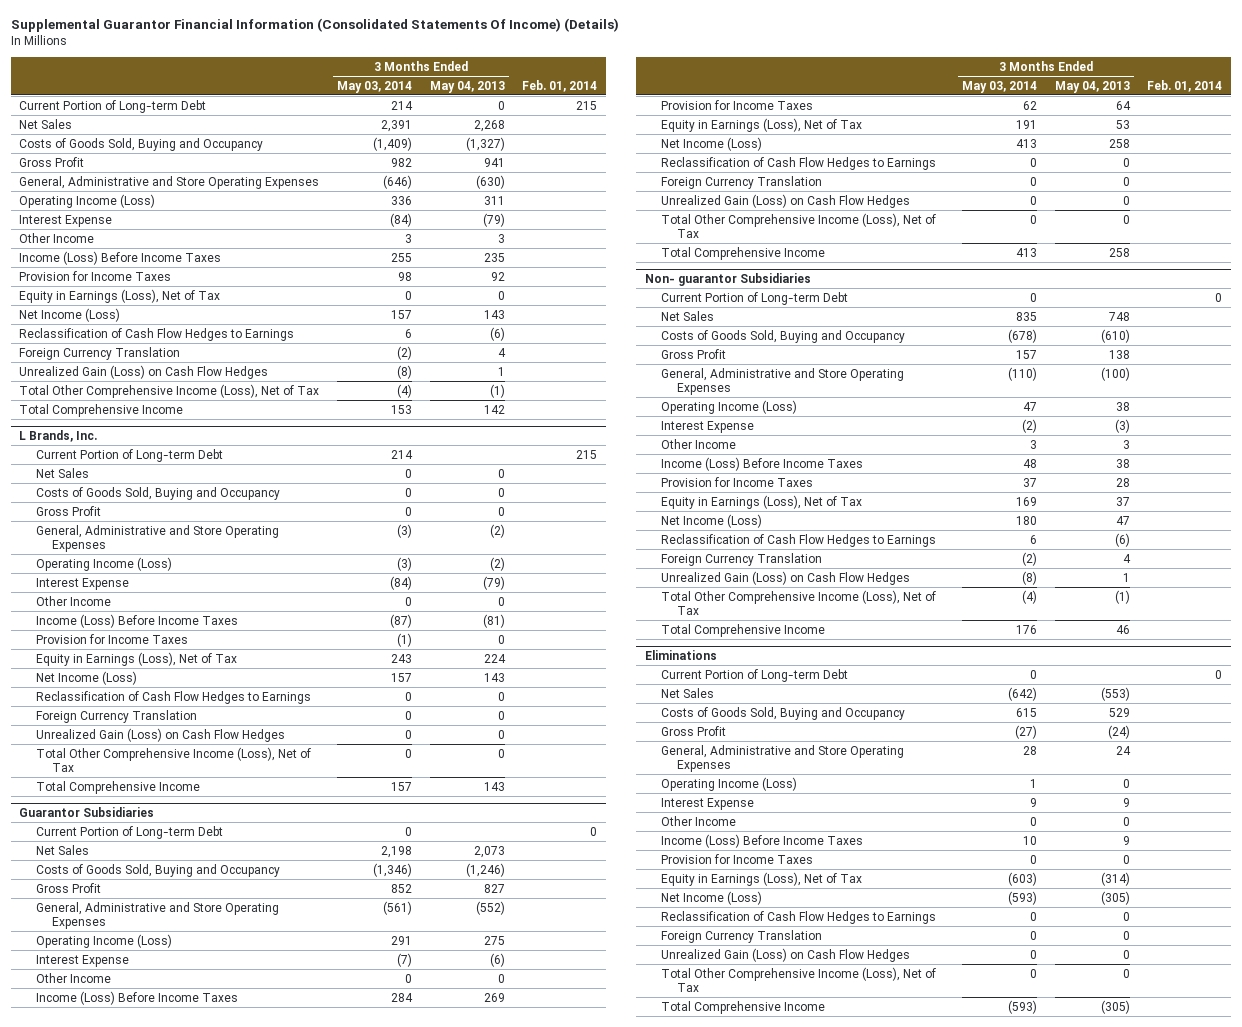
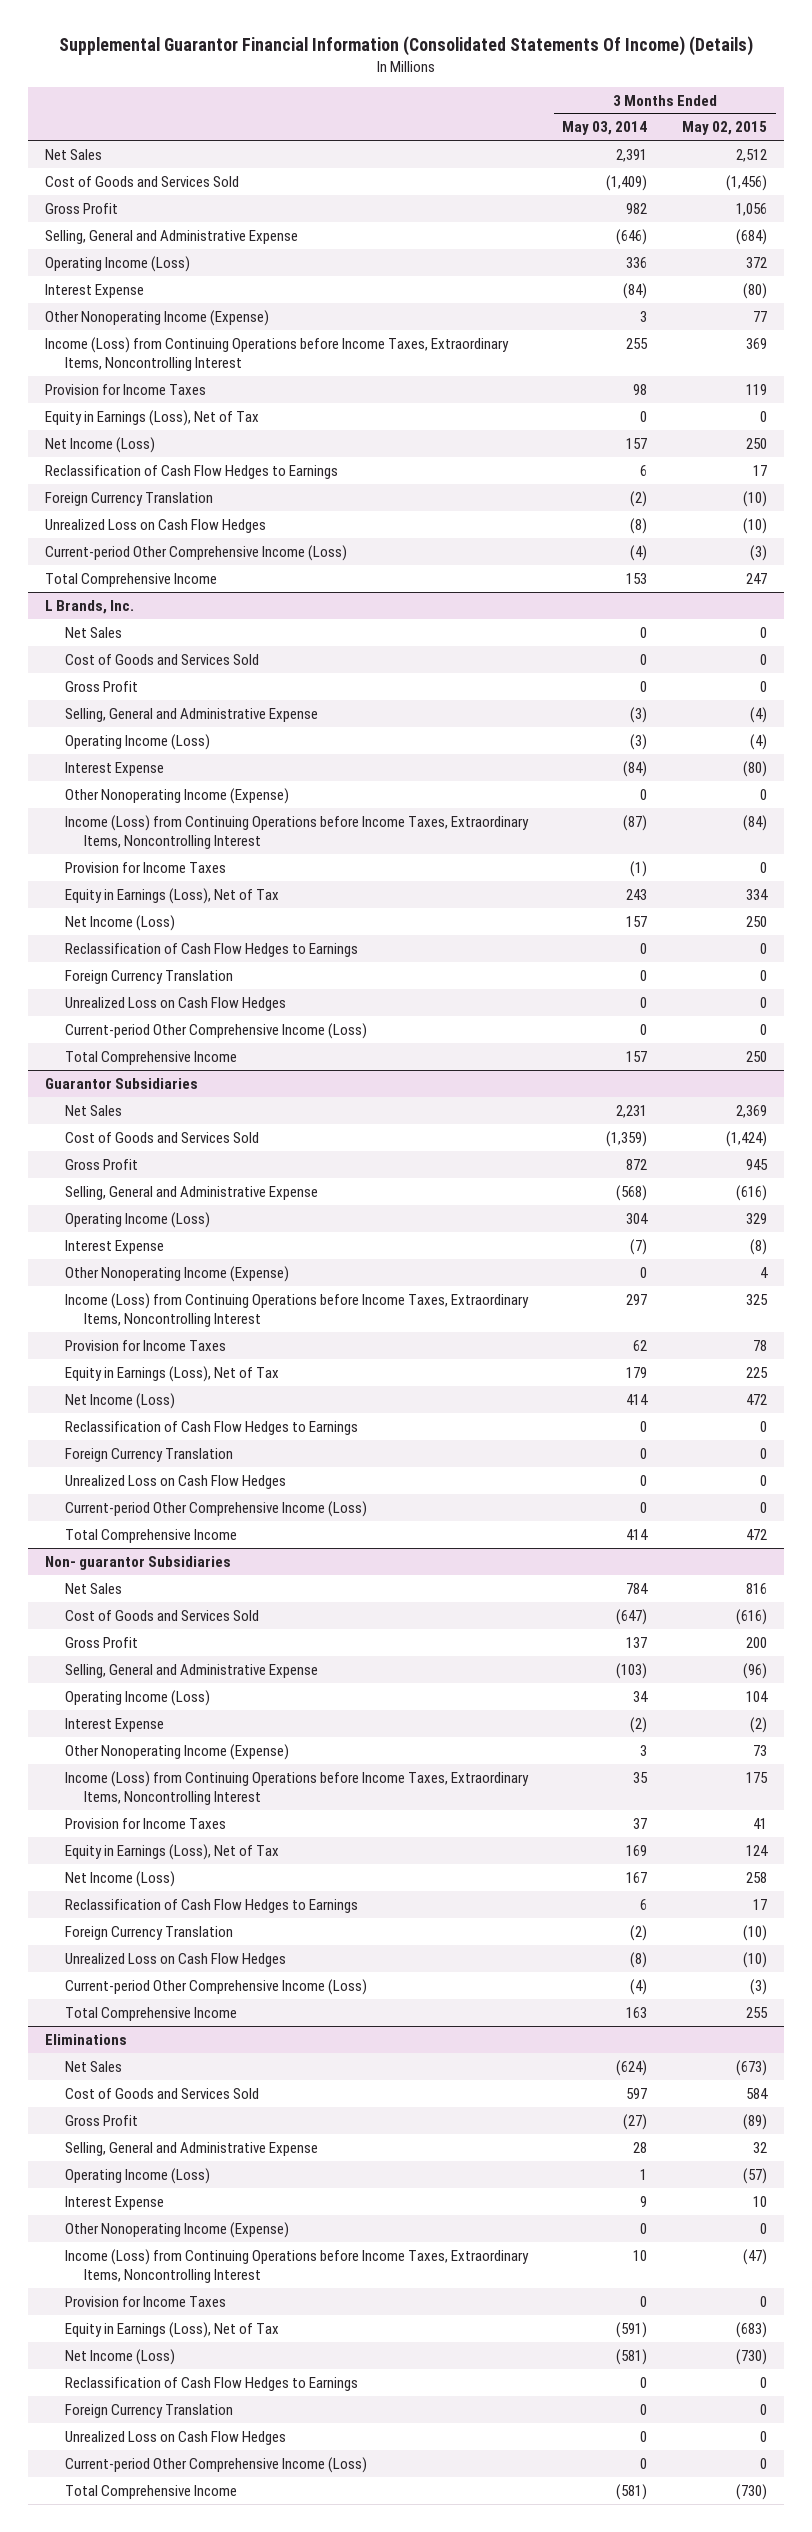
- | 3 Months Ended May 03, 2014 | 3 Months Ended May 04, 2013 | Feb. 01, 2014
+ | 3 Months Ended May 03, 2014 | 3 Months Ended May 02, 2015
- Current Portion of Long-term Debt | 214 | 0 | 215
- Costs of Goods Sold, Buying and Occupancy | (1,409) | (1,327) |
+ Cost of Goods and Services Sold | (1,409) | (1,456)
- General, Administrative and Store Operating Expenses | (646) | (630) |
+ Selling, General and Administrative Expense | (646) | (684)
- Other Income | 3 | 3 |
- Income (Loss) Before Income Taxes | 255 | 235 |
+ Other Nonoperating Income (Expense) | 3 | 77
+ Income (Loss) from Continuing Operations before Income Taxes, Extraordinary Items, Noncontrolling Interest | 255 | 369
- Unrealized Gain (Loss) on Cash Flow Hedges | (8) | 1 |
- Total Other Comprehensive Income (Loss), Net of Tax | (4) | (1) |
+ Unrealized Loss on Cash Flow Hedges | (8) | (10)
+ Current-period Other Comprehensive Income (Loss) | (4) | (3)
@ L Brands, Inc.
- Current Portion of Long-term Debt | 214 | | 215
- Costs of Goods Sold, Buying and Occupancy | 0 | 0 |
+ Cost of Goods and Services Sold | 0 | 0
- General, Administrative and Store Operating Expenses | (3) | (2) |
+ Selling, General and Administrative Expense | (3) | (4)
- Other Income | 0 | 0 |
- Income (Loss) Before Income Taxes | (87) | (81) |
+ Other Nonoperating Income (Expense) | 0 | 0
+ Income (Loss) from Continuing Operations before Income Taxes, Extraordinary Items, Noncontrolling Interest | (87) | (84)
- Unrealized Gain (Loss) on Cash Flow Hedges | 0 | 0 |
- Total Other Comprehensive Income (Loss), Net of Tax | 0 | 0 |
+ Unrealized Loss on Cash Flow Hedges | 0 | 0
+ Current-period Other Comprehensive Income (Loss) | 0 | 0
@ Guarantor Subsidiaries
- Current Portion of Long-term Debt | 0 | | 0
- Net Sales | 2,198 | 2,073 |
- Costs of Goods Sold, Buying and Occupancy | (1,346) | (1,246) |
- Gross Profit | 852 | 827 |
- General, Administrative and Store Operating Expenses | (561) | (552) |
- Operating Income (Loss) | 291 | 275 |
+ Net Sales | 2,231 | 2,369
+ Cost of Goods and Services Sold | (1,359) | (1,424)
+ Gross Profit | 872 | 945
+ Selling, General and Administrative Expense | (568) | (616)
+ Operating Income (Loss) | 304 | 329
- Other Income | 0 | 0 |
- Income (Loss) Before Income Taxes | 284 | 269 |
+ Other Nonoperating Income (Expense) | 0 | 4
+ Income (Loss) from Continuing Operations before Income Taxes, Extraordinary Items, Noncontrolling Interest | 297 | 325
- Equity in Earnings (Loss), Net of Tax | 191 | 53 |
- Net Income (Loss) | 413 | 258 |
+ Equity in Earnings (Loss), Net of Tax | 179 | 225
+ Net Income (Loss) | 414 | 472
- Unrealized Gain (Loss) on Cash Flow Hedges | 0 | 0 |
- Total Other Comprehensive Income (Loss), Net of Tax | 0 | 0 |
- Total Comprehensive Income | 413 | 258 |
+ Unrealized Loss on Cash Flow Hedges | 0 | 0
+ Current-period Other Comprehensive Income (Loss) | 0 | 0
+ Total Comprehensive Income | 414 | 472
@ Non- guarantor Subsidiaries
- Current Portion of Long-term Debt | 0 | | 0
- Net Sales | 835 | 748 |
- Costs of Goods Sold, Buying and Occupancy | (678) | (610) |
- Gross Profit | 157 | 138 |
- General, Administrative and Store Operating Expenses | (110) | (100) |
- Operating Income (Loss) | 47 | 38 |
+ Net Sales | 784 | 816
+ Cost of Goods and Services Sold | (647) | (616)
+ Gross Profit | 137 | 200
+ Selling, General and Administrative Expense | (103) | (96)
+ Operating Income (Loss) | 34 | 104
- Other Income | 3 | 3 |
- Income (Loss) Before Income Taxes | 48 | 38 |
+ Other Nonoperating Income (Expense) | 3 | 73
+ Income (Loss) from Continuing Operations before Income Taxes, Extraordinary Items, Noncontrolling Interest | 35 | 175
- Net Income (Loss) | 180 | 47 |
+ Net Income (Loss) | 167 | 258
- Unrealized Gain (Loss) on Cash Flow Hedges | (8) | 1 |
- Total Other Comprehensive Income (Loss), Net of Tax | (4) | (1) |
- Total Comprehensive Income | 176 | 46 |
+ Unrealized Loss on Cash Flow Hedges | (8) | (10)
+ Current-period Other Comprehensive Income (Loss) | (4) | (3)
+ Total Comprehensive Income | 163 | 255
@ Eliminations
- Current Portion of Long-term Debt | 0 | | 0
- Net Sales | (642) | (553) |
- Costs of Goods Sold, Buying and Occupancy | 615 | 529 |
+ Net Sales | (624) | (673)
+ Cost of Goods and Services Sold | 597 | 584
- General, Administrative and Store Operating Expenses | 28 | 24 |
+ Selling, General and Administrative Expense | 28 | 32
- Other Income | 0 | 0 |
- Income (Loss) Before Income Taxes | 10 | 9 |
+ Other Nonoperating Income (Expense) | 0 | 0
+ Income (Loss) from Continuing Operations before Income Taxes, Extraordinary Items, Noncontrolling Interest | 10 | (47)
- Equity in Earnings (Loss), Net of Tax | (603) | (314) |
- Net Income (Loss) | (593) | (305) |
+ Equity in Earnings (Loss), Net of Tax | (591) | (683)
+ Net Income (Loss) | (581) | (730)
- Unrealized Gain (Loss) on Cash Flow Hedges | 0 | 0 |
- Total Other Comprehensive Income (Loss), Net of Tax | 0 | 0 |
- Total Comprehensive Income | (593) | (305) |
+ Unrealized Loss on Cash Flow Hedges | 0 | 0
+ Current-period Other Comprehensive Income (Loss) | 0 | 0
+ Total Comprehensive Income | (581) | (730)

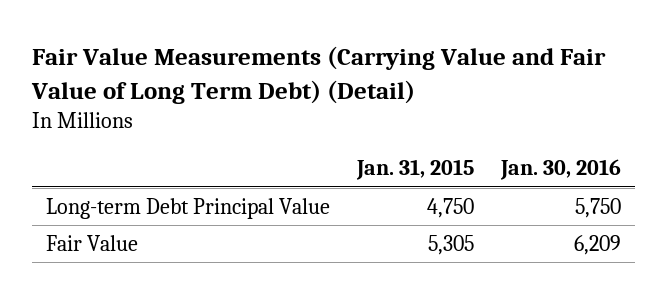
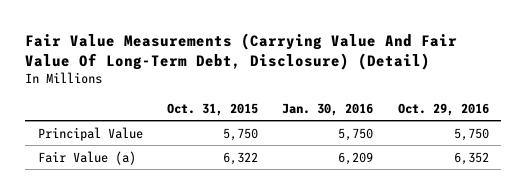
- Fair Value Measurements (Carrying Value and Fair Value of Long Term Debt) (Detail)
+ Fair Value Measurements (Carrying Value And Fair Value Of Long-Term Debt, Disclosure) (Detail)
- | Jan. 31, 2015 | Jan. 30, 2016
+ | Oct. 31, 2015 | Jan. 30, 2016 | Oct. 29, 2016
- Long-term Debt Principal Value | 4,750 | 5,750
- Fair Value | 5,305 | 6,209
+ Principal Value | 5,750 | 5,750 | 5,750
+ Fair Value (a) | 6,322 | 6,209 | 6,352

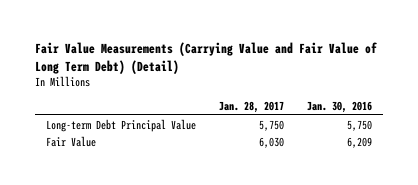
- Fair Value Measurements (Carrying Value And Fair Value Of Long-Term Debt, Disclosure) (Detail)
+ Fair Value Measurements (Carrying Value and Fair Value of Long Term Debt) (Detail)
- | Oct. 31, 2015 | Jan. 30, 2016 | Oct. 29, 2016
+ | Jan. 28, 2017 | Jan. 30, 2016
- Principal Value | 5,750 | 5,750 | 5,750
- Fair Value (a) | 6,322 | 6,209 | 6,352
+ Long-term Debt Principal Value | 5,750 | 5,750
+ Fair Value | 6,030 | 6,209

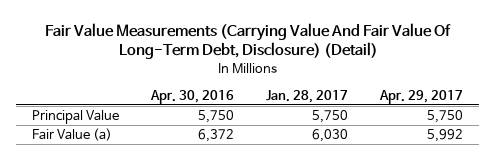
- Fair Value Measurements (Carrying Value and Fair Value of Long Term Debt) (Detail)
+ Fair Value Measurements (Carrying Value And Fair Value Of Long-Term Debt, Disclosure) (Detail)
- | Jan. 28, 2017 | Jan. 30, 2016
+ | Apr. 30, 2016 | Jan. 28, 2017 | Apr. 29, 2017
- Long-term Debt Principal Value | 5,750 | 5,750
- Fair Value | 6,030 | 6,209
+ Principal Value | 5,750 | 5,750 | 5,750
+ Fair Value (a) | 6,372 | 6,030 | 5,992

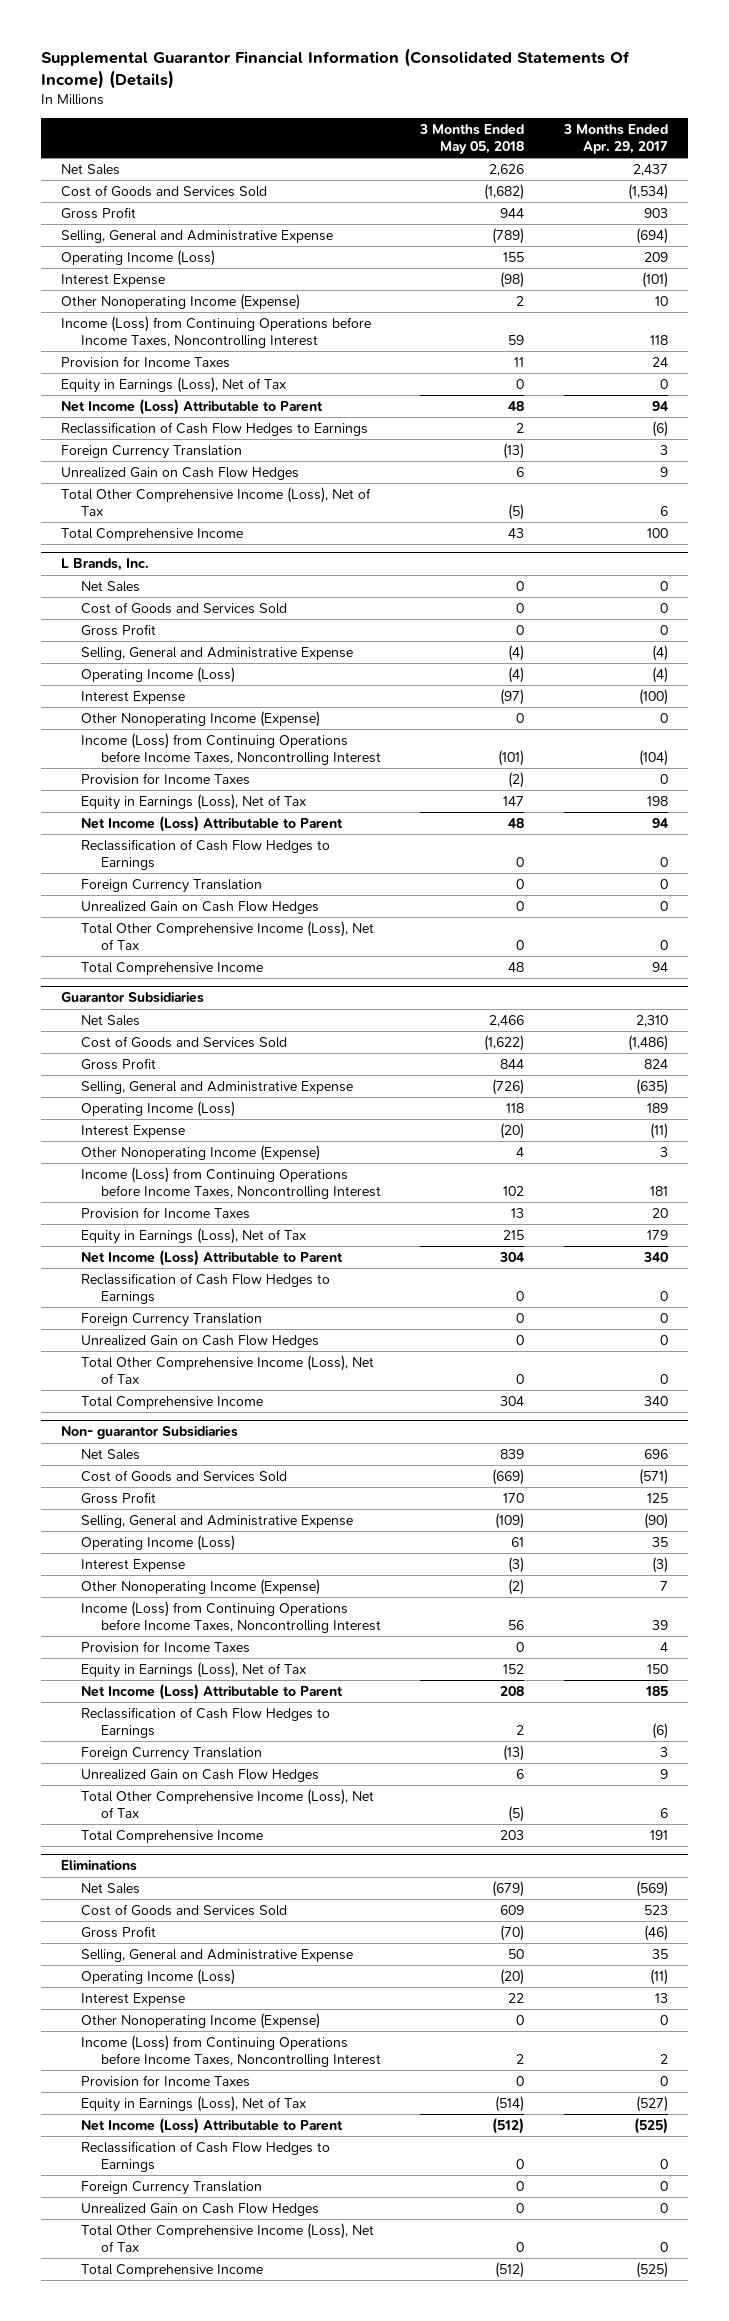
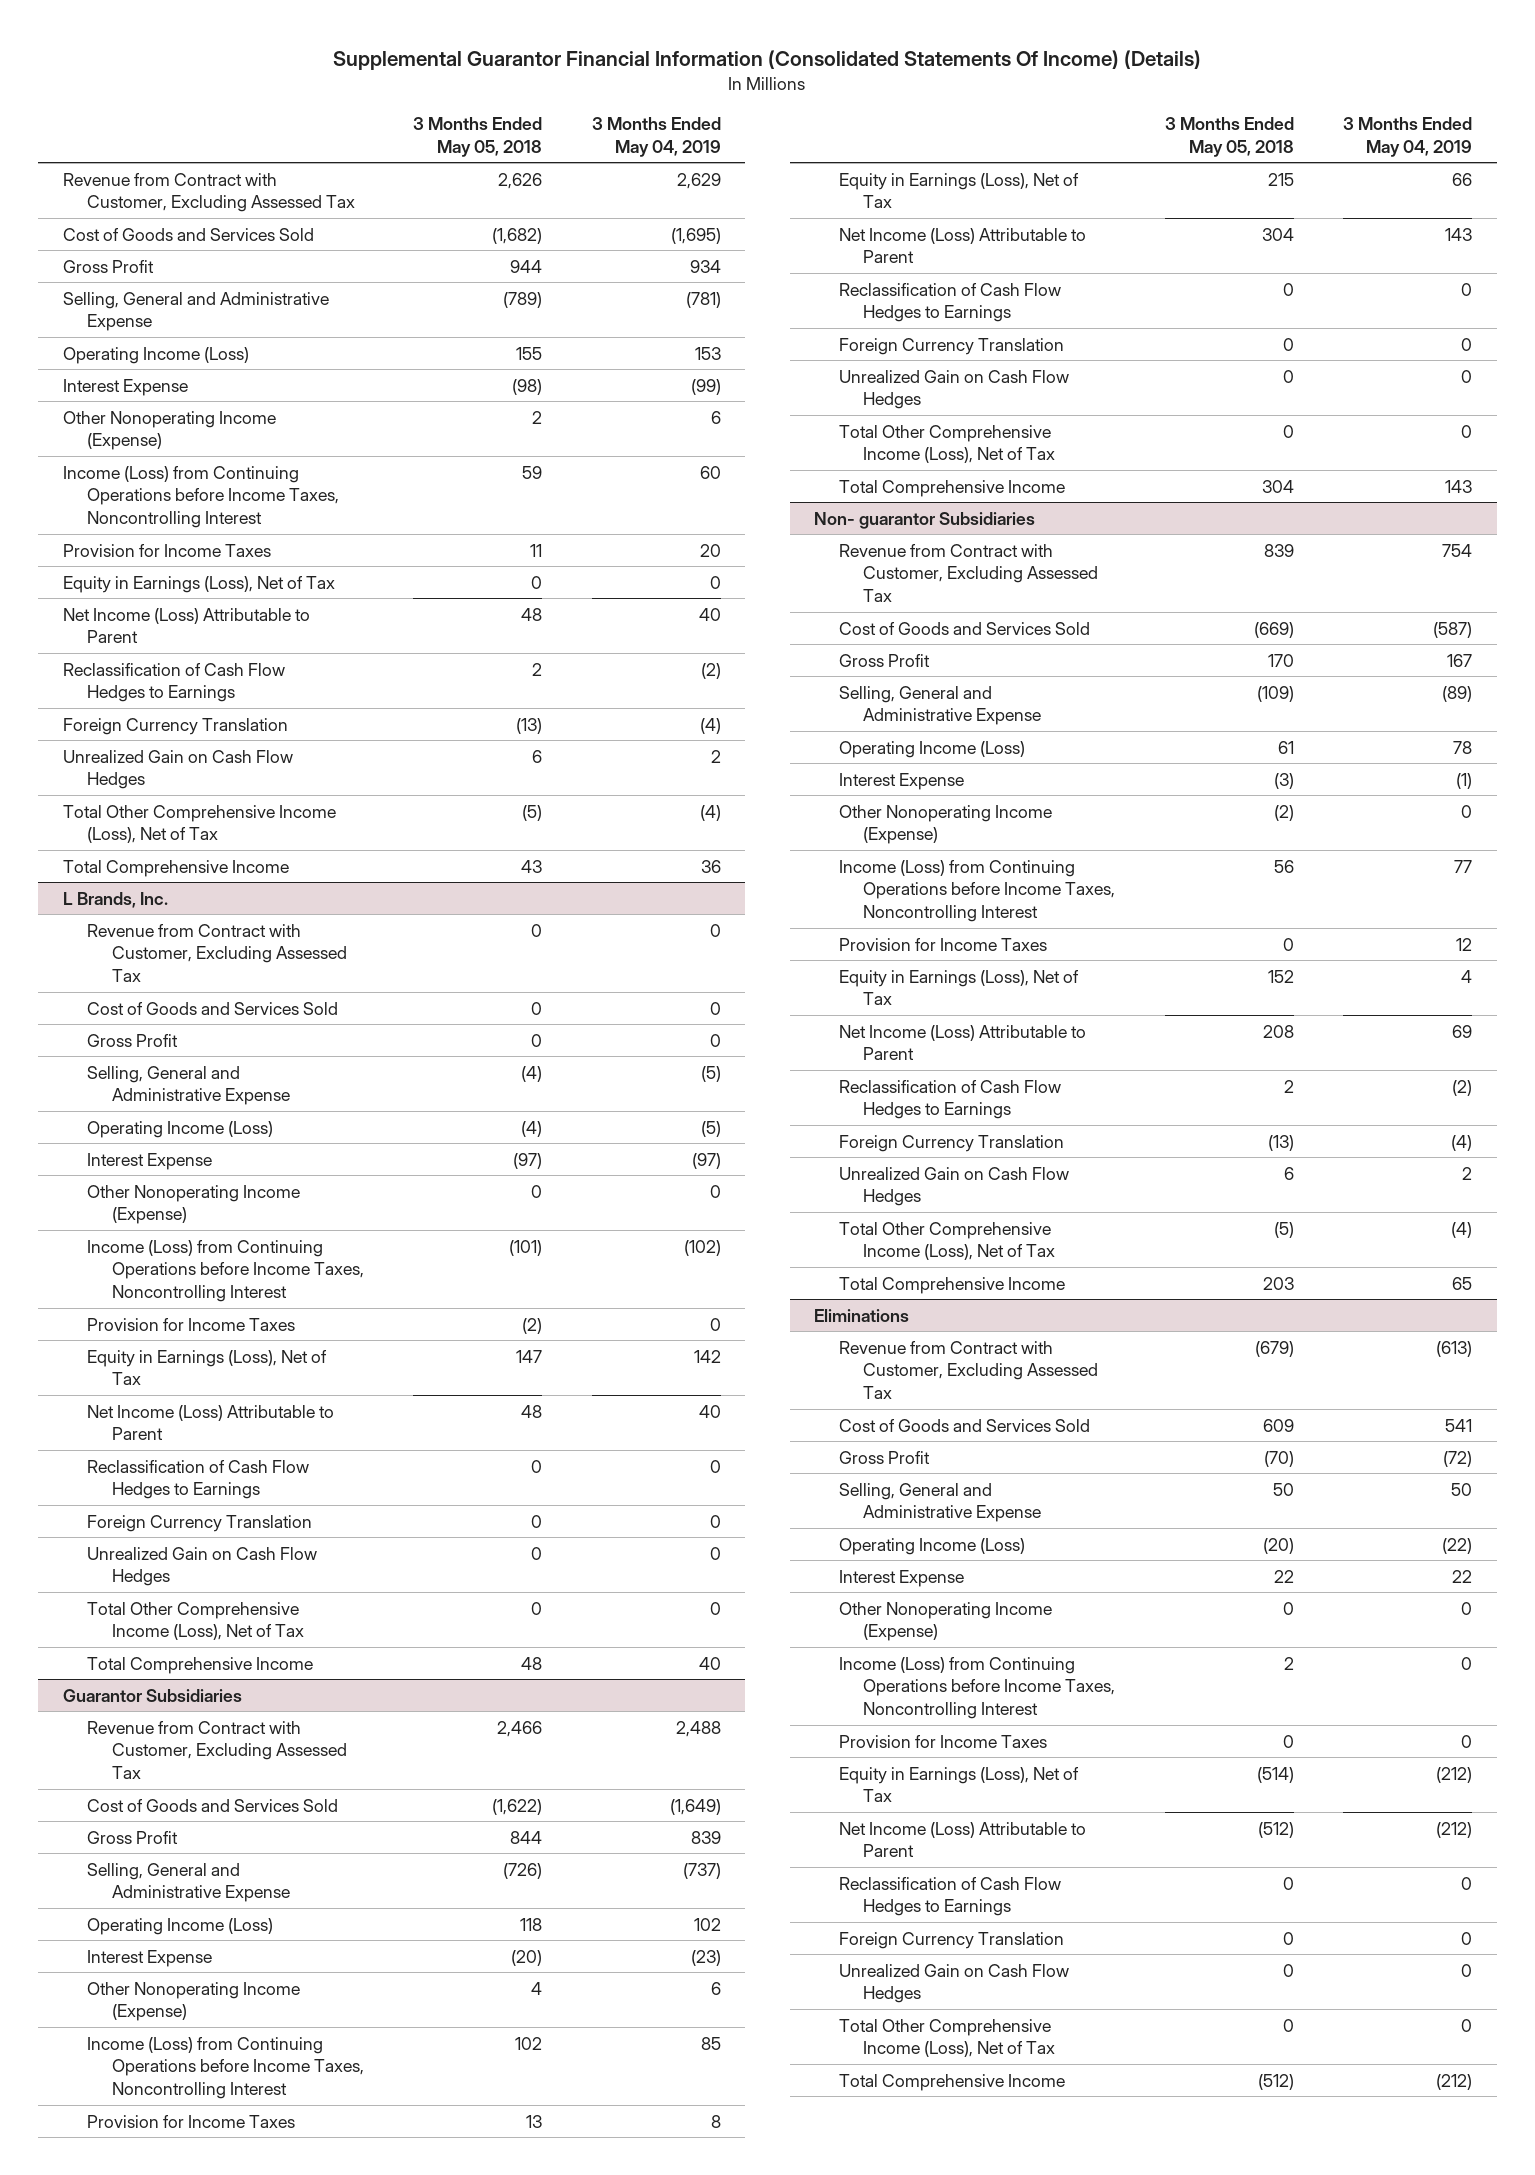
- | 3 Months Ended May 05, 2018 | 3 Months Ended Apr. 29, 2017
+ | 3 Months Ended May 05, 2018 | 3 Months Ended May 04, 2019
- Net Sales | 2,626 | 2,437
+ Revenue from Contract with Customer, Excluding Assessed Tax | 2,626 | 2,629
@ L Brands, Inc.
- Net Sales | 0 | 0
+ Revenue from Contract with Customer, Excluding Assessed Tax | 0 | 0
@ Guarantor Subsidiaries
- Net Sales | 2,466 | 2,310
+ Revenue from Contract with Customer, Excluding Assessed Tax | 2,466 | 2,488
@ Non- guarantor Subsidiaries
- Net Sales | 839 | 696
+ Revenue from Contract with Customer, Excluding Assessed Tax | 839 | 754
@ Eliminations
- Net Sales | (679) | (569)
+ Revenue from Contract with Customer, Excluding Assessed Tax | (679) | (613)

